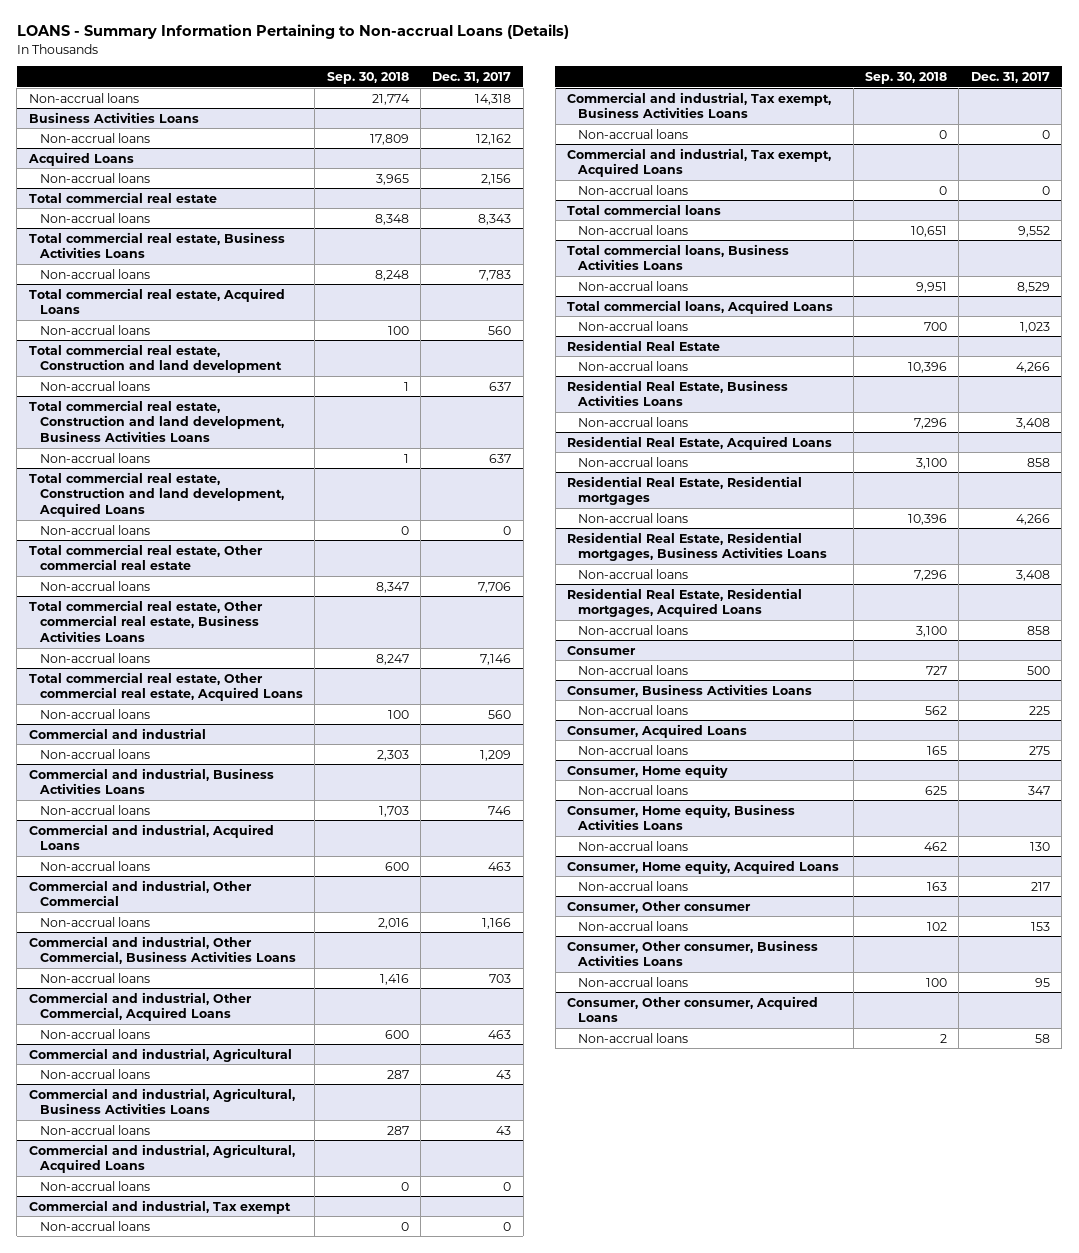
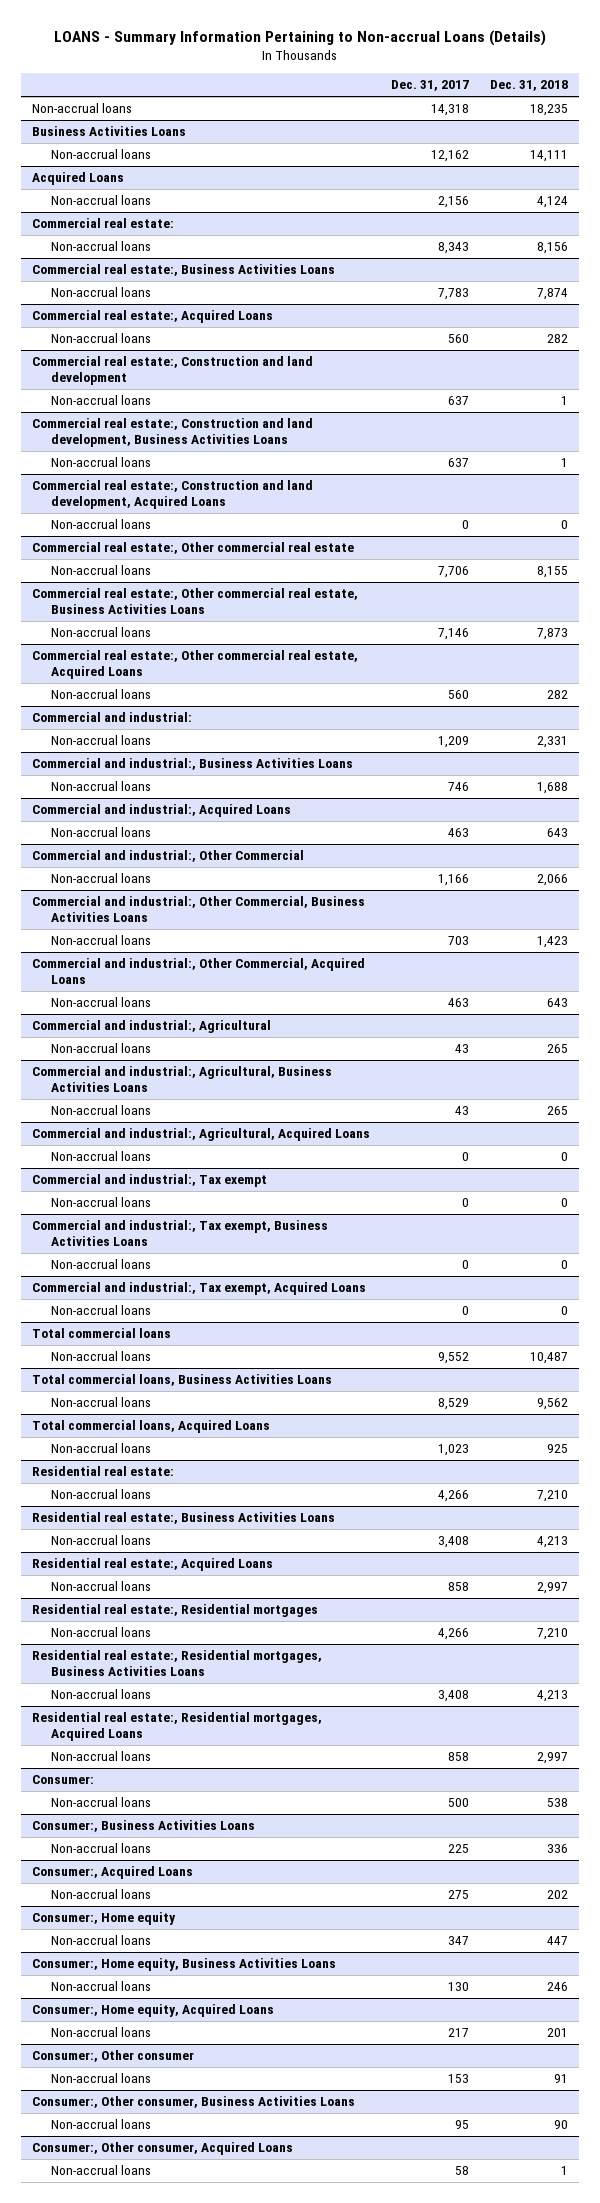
- | Sep. 30, 2018 | Dec. 31, 2017
+ | Dec. 31, 2017 | Dec. 31, 2018
- Total commercial real estate
+ Commercial real estate:
- Total commercial real estate, Business Activities Loans
+ Commercial real estate:, Business Activities Loans
- Total commercial real estate, Acquired Loans
+ Commercial real estate:, Acquired Loans
- Total commercial real estate, Construction and land development
+ Commercial real estate:, Construction and land development
- Total commercial real estate, Construction and land development, Business Activities Loans
+ Commercial real estate:, Construction and land development, Business Activities Loans
- Total commercial real estate, Construction and land development, Acquired Loans
+ Commercial real estate:, Construction and land development, Acquired Loans
- Total commercial real estate, Other commercial real estate
+ Commercial real estate:, Other commercial real estate
- Total commercial real estate, Other commercial real estate, Business Activities Loans
+ Commercial real estate:, Other commercial real estate, Business Activities Loans
- Total commercial real estate, Other commercial real estate, Acquired Loans
+ Commercial real estate:, Other commercial real estate, Acquired Loans
- Commercial and industrial
+ Commercial and industrial:
- Commercial and industrial, Business Activities Loans
+ Commercial and industrial:, Business Activities Loans
- Commercial and industrial, Acquired Loans
+ Commercial and industrial:, Acquired Loans
- Commercial and industrial, Other Commercial
+ Commercial and industrial:, Other Commercial
- Commercial and industrial, Other Commercial, Business Activities Loans
+ Commercial and industrial:, Other Commercial, Business Activities Loans
- Commercial and industrial, Other Commercial, Acquired Loans
+ Commercial and industrial:, Other Commercial, Acquired Loans
- Commercial and industrial, Agricultural
+ Commercial and industrial:, Agricultural
- Commercial and industrial, Agricultural, Business Activities Loans
+ Commercial and industrial:, Agricultural, Business Activities Loans
- Commercial and industrial, Agricultural, Acquired Loans
+ Commercial and industrial:, Agricultural, Acquired Loans
- Commercial and industrial, Tax exempt
+ Commercial and industrial:, Tax exempt
- Commercial and industrial, Tax exempt, Business Activities Loans
+ Commercial and industrial:, Tax exempt, Business Activities Loans
- Commercial and industrial, Tax exempt, Acquired Loans
+ Commercial and industrial:, Tax exempt, Acquired Loans
- Residential Real Estate
+ Residential real estate:
- Residential Real Estate, Business Activities Loans
+ Residential real estate:, Business Activities Loans
- Residential Real Estate, Acquired Loans
+ Residential real estate:, Acquired Loans
- Residential Real Estate, Residential mortgages
+ Residential real estate:, Residential mortgages
- Residential Real Estate, Residential mortgages, Business Activities Loans
+ Residential real estate:, Residential mortgages, Business Activities Loans
- Residential Real Estate, Residential mortgages, Acquired Loans
+ Residential real estate:, Residential mortgages, Acquired Loans
- Consumer
+ Consumer:
- Consumer, Business Activities Loans
+ Consumer:, Business Activities Loans
- Consumer, Acquired Loans
+ Consumer:, Acquired Loans
- Consumer, Home equity
+ Consumer:, Home equity
- Consumer, Home equity, Business Activities Loans
+ Consumer:, Home equity, Business Activities Loans
- Consumer, Home equity, Acquired Loans
+ Consumer:, Home equity, Acquired Loans
- Consumer, Other consumer
+ Consumer:, Other consumer
- Consumer, Other consumer, Business Activities Loans
+ Consumer:, Other consumer, Business Activities Loans
- Consumer, Other consumer, Acquired Loans
+ Consumer:, Other consumer, Acquired Loans

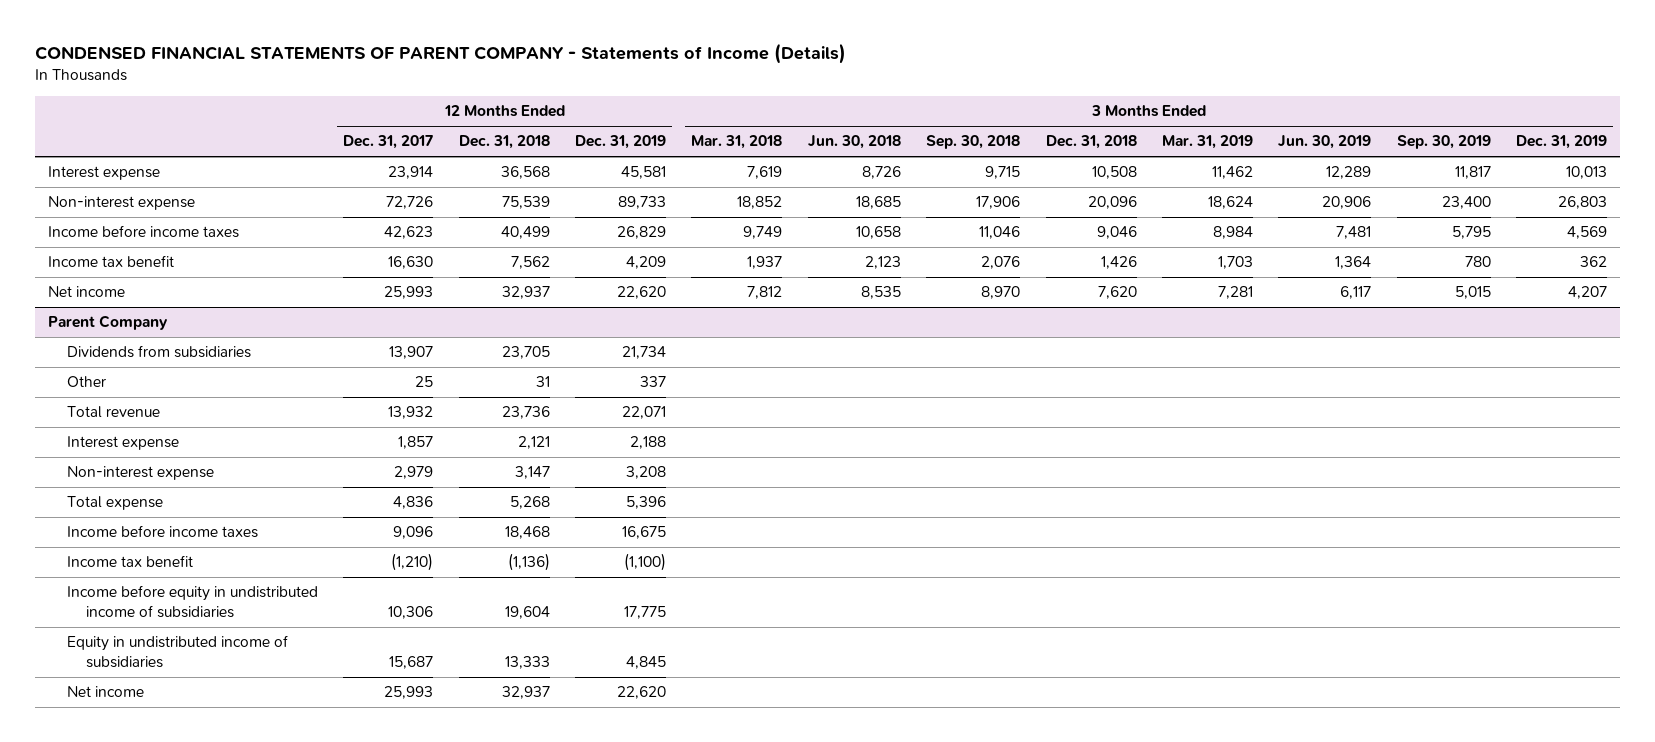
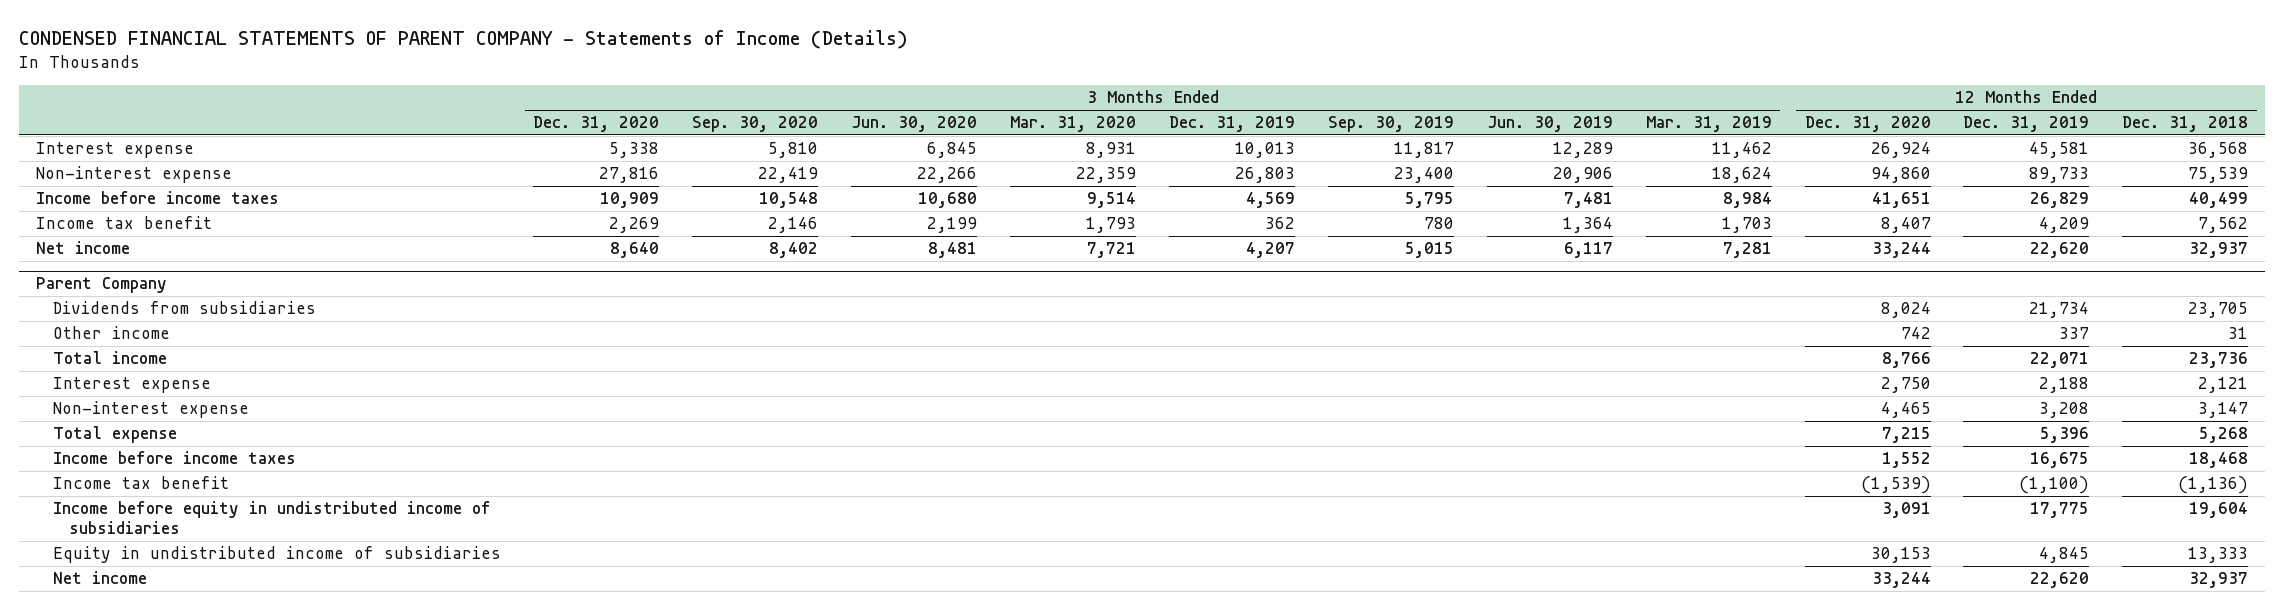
- | 12 Months Ended Dec. 31, 2017 | 12 Months Ended Dec. 31, 2018 | 12 Months Ended Dec. 31, 2019 | 3 Months Ended Mar. 31, 2018 | 3 Months Ended Jun. 30, 2018 | 3 Months Ended Sep. 30, 2018 | 3 Months Ended Dec. 31, 2018 | 3 Months Ended Mar. 31, 2019 | 3 Months Ended Jun. 30, 2019 | 3 Months Ended Sep. 30, 2019 | 3 Months Ended Dec. 31, 2019
+ | 3 Months Ended Dec. 31, 2020 | 3 Months Ended Sep. 30, 2020 | 3 Months Ended Jun. 30, 2020 | 3 Months Ended Mar. 31, 2020 | 3 Months Ended Dec. 31, 2019 | 3 Months Ended Sep. 30, 2019 | 3 Months Ended Jun. 30, 2019 | 3 Months Ended Mar. 31, 2019 | 12 Months Ended Dec. 31, 2020 | 12 Months Ended Dec. 31, 2019 | 12 Months Ended Dec. 31, 2018
@ Parent Company
- Other | 25 | 31 | 337 | | | | | | | |
- Total revenue | 13,932 | 23,736 | 22,071 | | | | | | | |
+ Other income | | | | | | | | | 742 | 337 | 31
+ Total income | | | | | | | | | 8,766 | 22,071 | 23,736

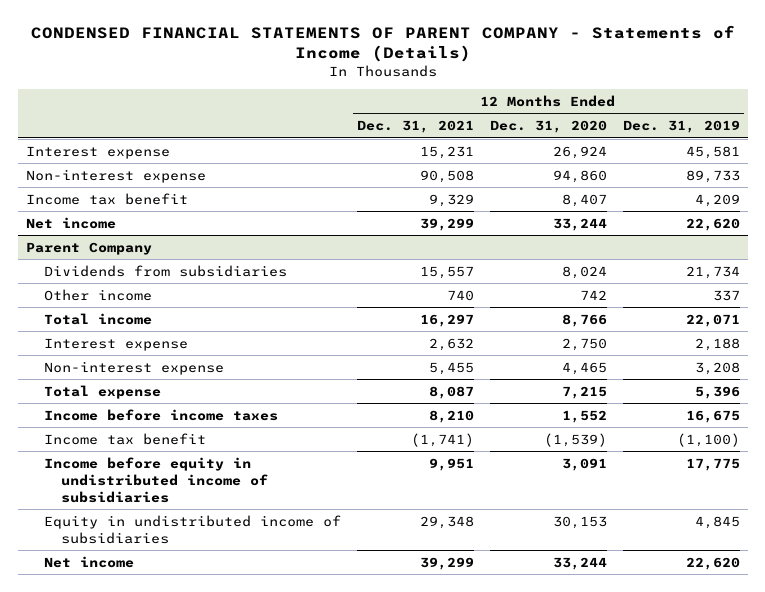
- | 3 Months Ended Dec. 31, 2020 | 3 Months Ended Sep. 30, 2020 | 3 Months Ended Jun. 30, 2020 | 3 Months Ended Mar. 31, 2020 | 3 Months Ended Dec. 31, 2019 | 3 Months Ended Sep. 30, 2019 | 3 Months Ended Jun. 30, 2019 | 3 Months Ended Mar. 31, 2019 | 12 Months Ended Dec. 31, 2020 | 12 Months Ended Dec. 31, 2019 | 12 Months Ended Dec. 31, 2018
+ | 12 Months Ended Dec. 31, 2021 | 12 Months Ended Dec. 31, 2020 | 12 Months Ended Dec. 31, 2019
- Income before income taxes | 10,909 | 10,548 | 10,680 | 9,514 | 4,569 | 5,795 | 7,481 | 8,984 | 41,651 | 26,829 | 40,499

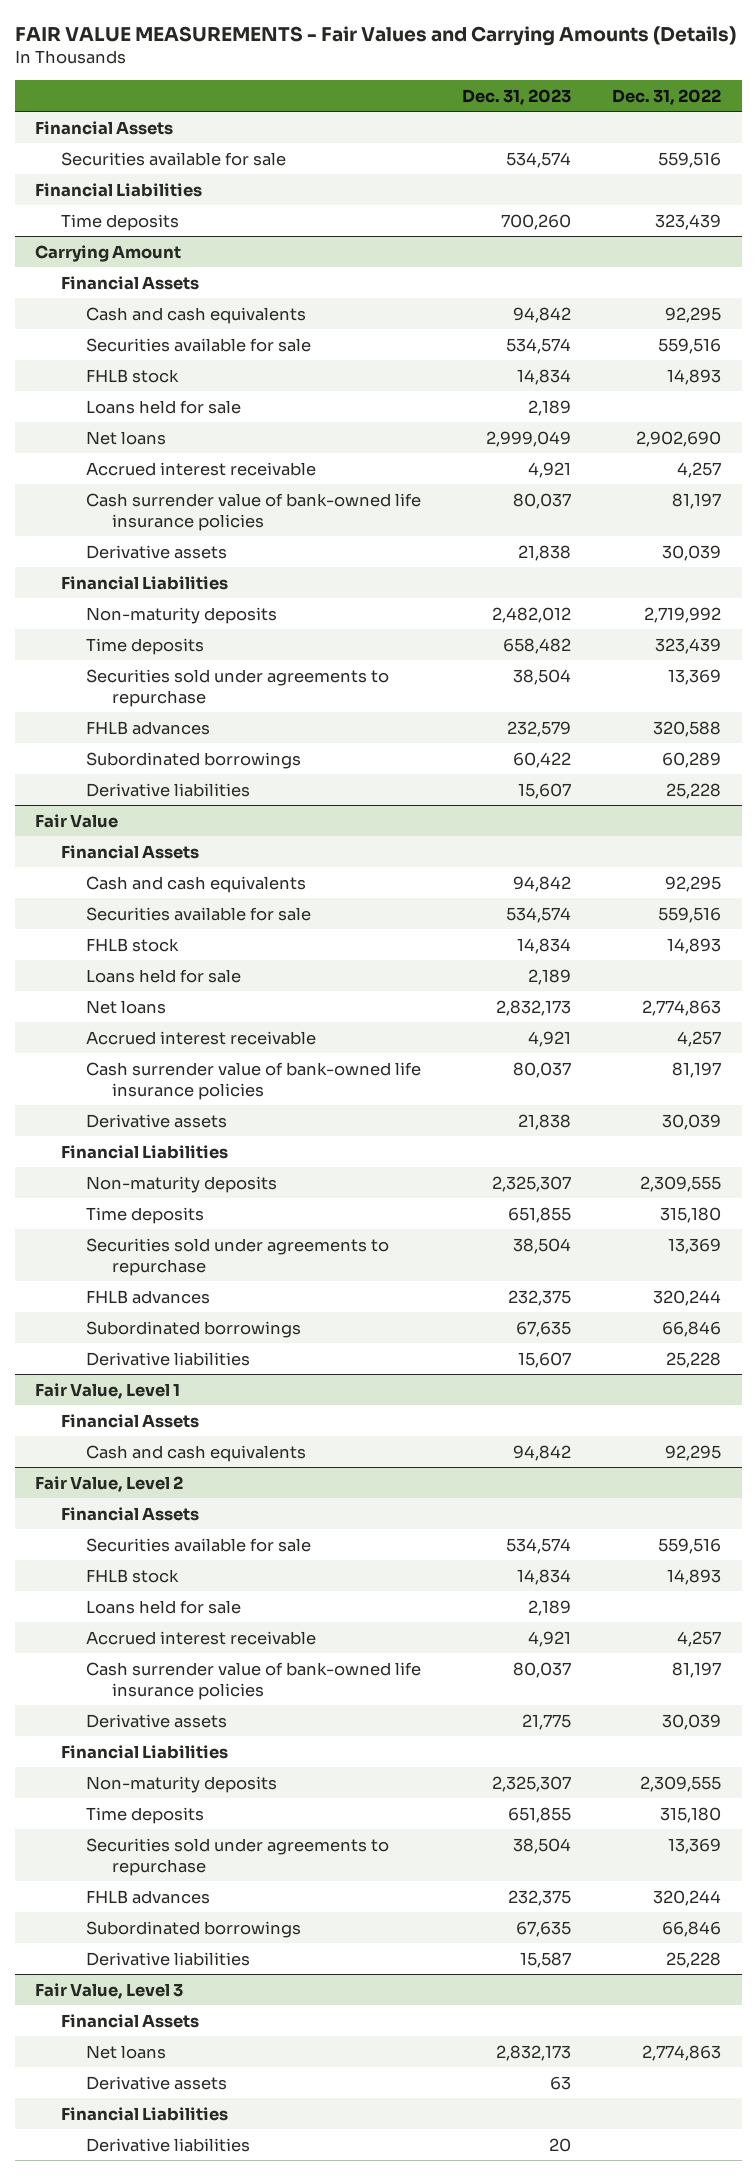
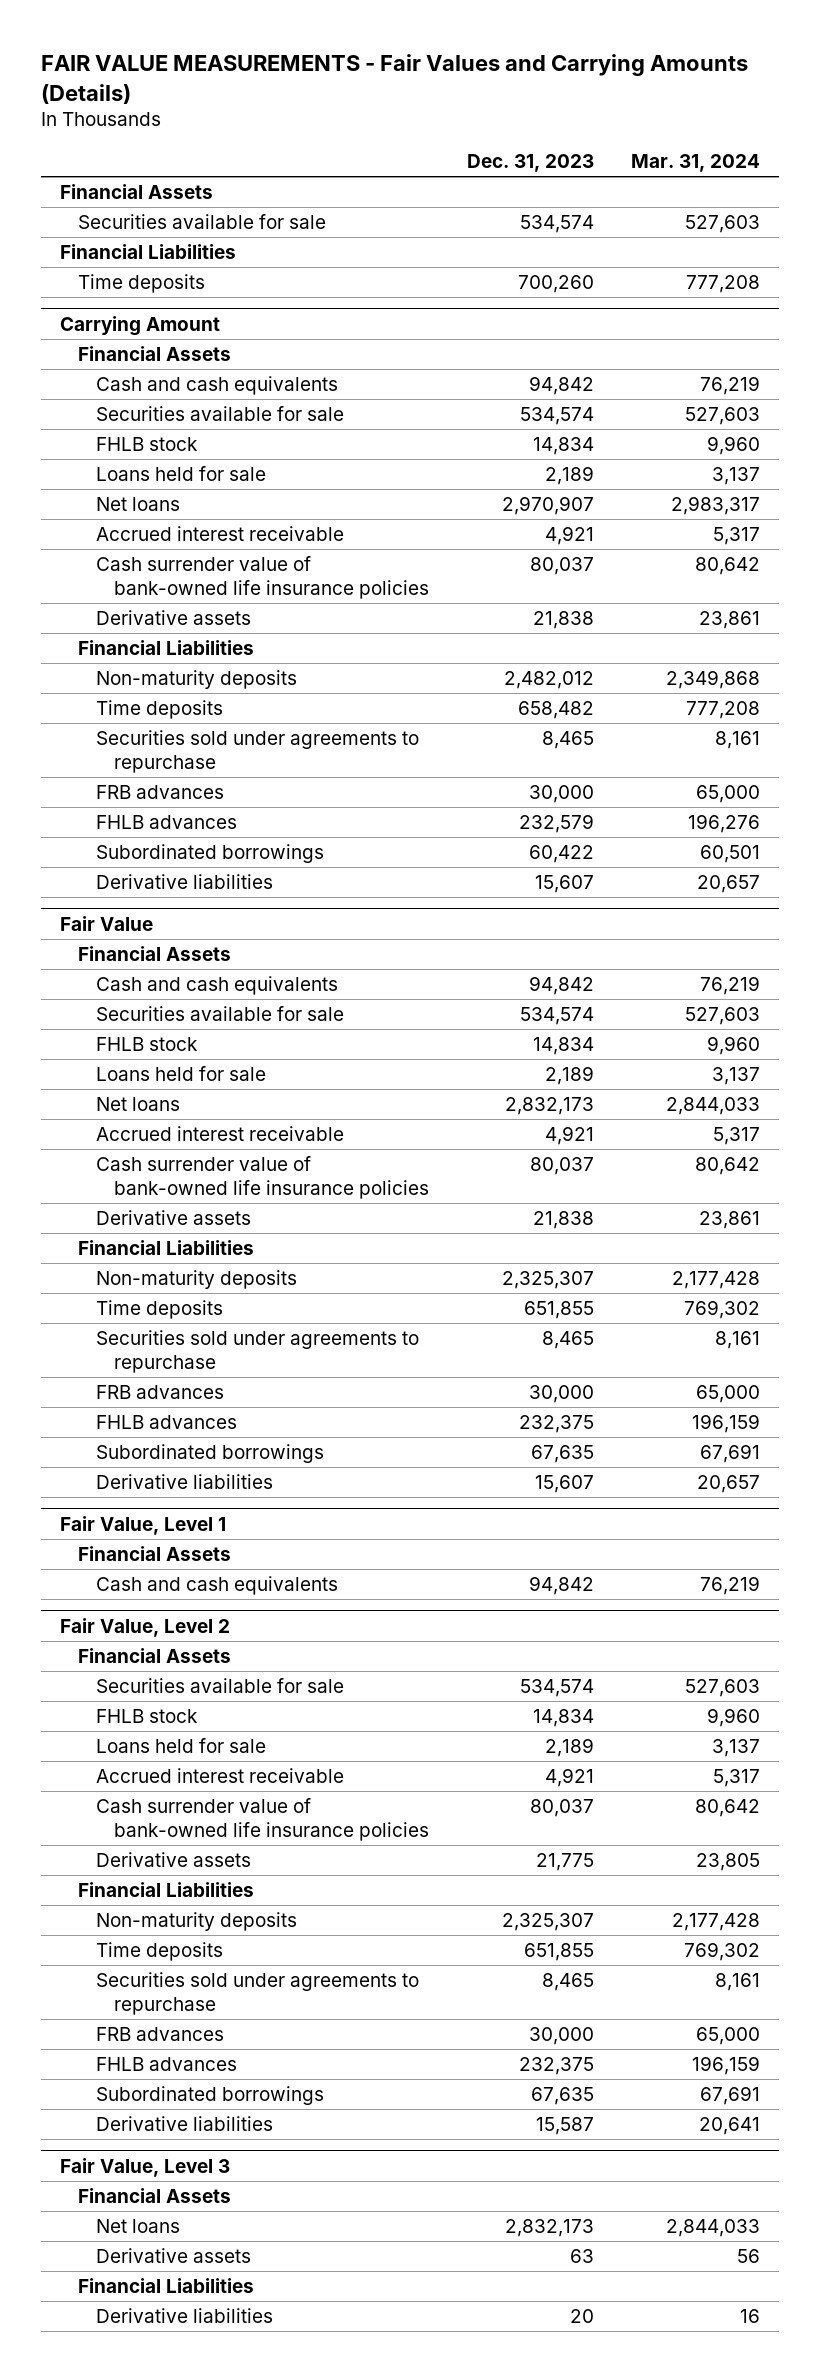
- | Dec. 31, 2023 | Dec. 31, 2022
+ | Dec. 31, 2023 | Mar. 31, 2024
@ Carrying Amount
- Net loans | 2,999,049 | 2,902,690
+ Net loans | 2,970,907 | 2,983,317
- Securities sold under agreements to repurchase | 38,504 | 13,369
+ Securities sold under agreements to repurchase | 8,465 | 8,161
+ FRB advances | 30,000 | 65,000
@ Fair Value
- Securities sold under agreements to repurchase | 38,504 | 13,369
+ Securities sold under agreements to repurchase | 8,465 | 8,161
+ FRB advances | 30,000 | 65,000
@ Fair Value, Level 2
- Securities sold under agreements to repurchase | 38,504 | 13,369
+ Securities sold under agreements to repurchase | 8,465 | 8,161
+ FRB advances | 30,000 | 65,000

